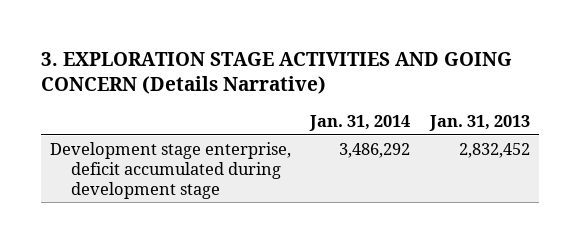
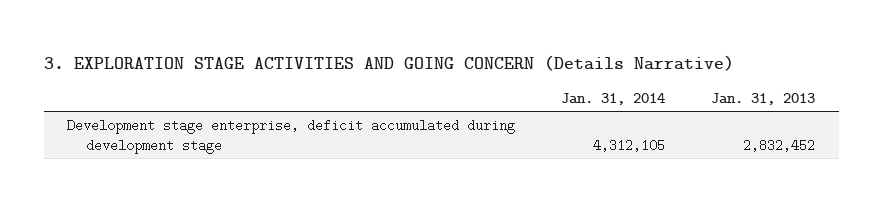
- Development stage enterprise, deficit accumulated during development stage | 3,486,292 | 2,832,452
+ Development stage enterprise, deficit accumulated during development stage | 4,312,105 | 2,832,452

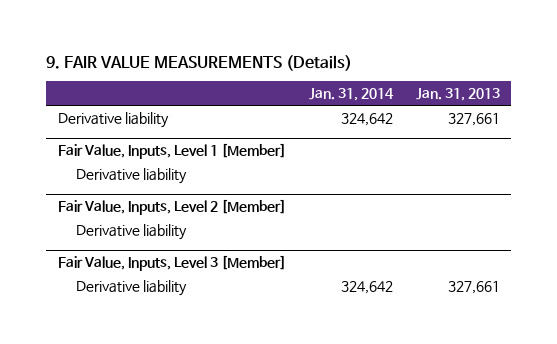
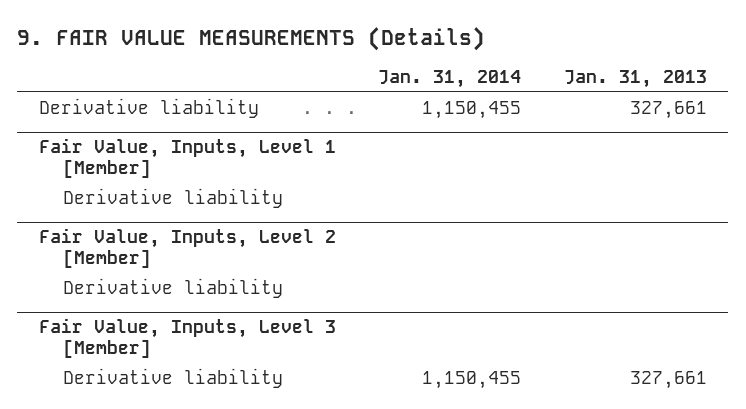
- Derivative liability | 324,642 | 327,661
+ Derivative liability | 1,150,455 | 327,661
@ Fair Value, Inputs, Level 3 [Member]
- Derivative liability | 324,642 | 327,661
+ Derivative liability | 1,150,455 | 327,661

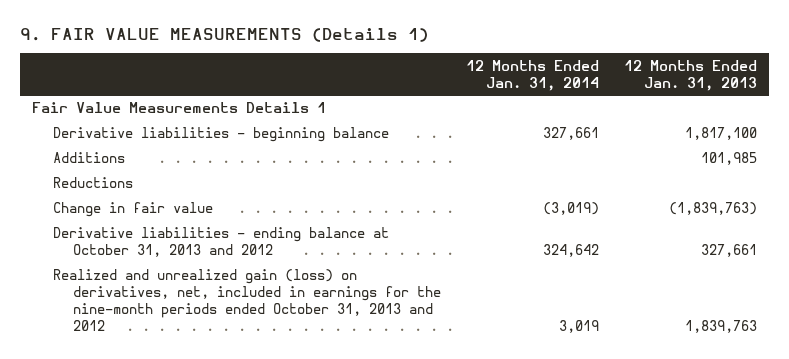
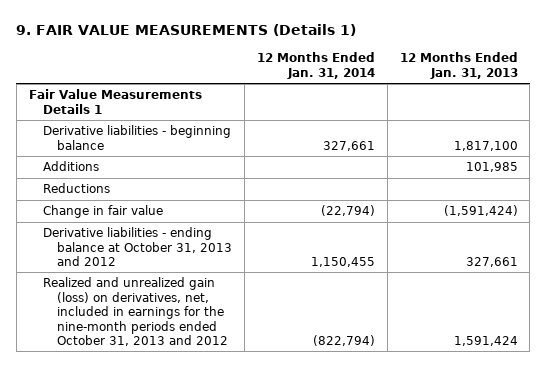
- Change in fair value | (3,019) | (1,839,763)
- Derivative liabilities - ending balance at October 31, 2013 and 2012 | 324,642 | 327,661
- Realized and unrealized gain (loss) on derivatives, net, included in earnings for the nine-month periods ended October 31, 2013 and 2012 | 3,019 | 1,839,763
+ Change in fair value | (22,794) | (1,591,424)
+ Derivative liabilities - ending balance at October 31, 2013 and 2012 | 1,150,455 | 327,661
+ Realized and unrealized gain (loss) on derivatives, net, included in earnings for the nine-month periods ended October 31, 2013 and 2012 | (822,794) | 1,591,424

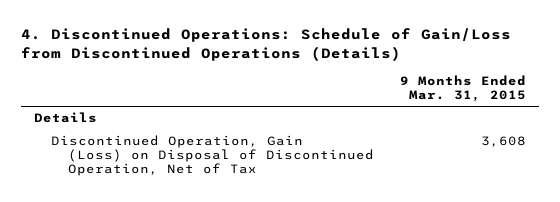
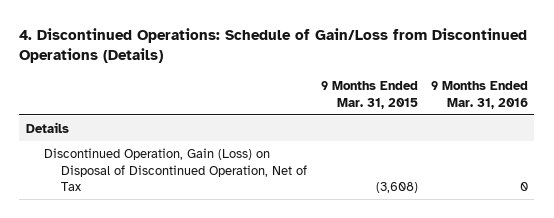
- | 9 Months Ended Mar. 31, 2015
+ | 9 Months Ended Mar. 31, 2015 | 9 Months Ended Mar. 31, 2016
- Discontinued Operation, Gain (Loss) on Disposal of Discontinued Operation, Net of Tax | 3,608
+ Discontinued Operation, Gain (Loss) on Disposal of Discontinued Operation, Net of Tax | (3,608) | 0

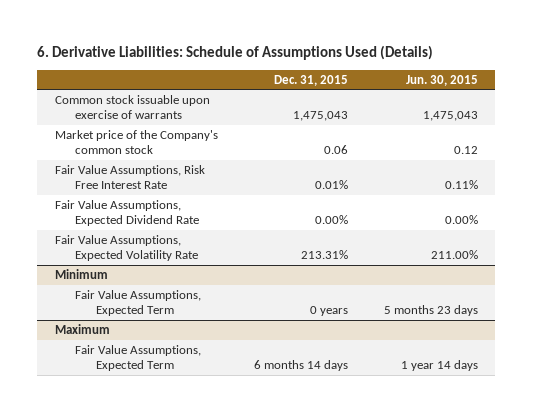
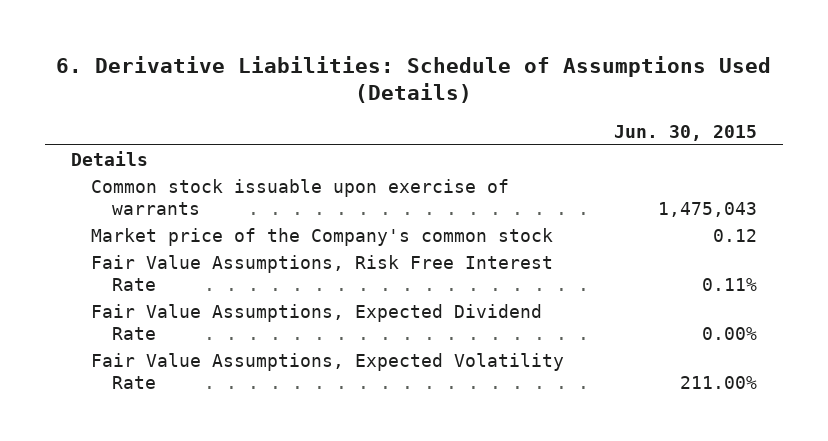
- | Dec. 31, 2015 | Jun. 30, 2015
+ | Jun. 30, 2015
+ Details
- Minimum
- Fair Value Assumptions, Expected Term | 0 years | 5 months 23 days
- Maximum
- Fair Value Assumptions, Expected Term | 6 months 14 days | 1 year 14 days

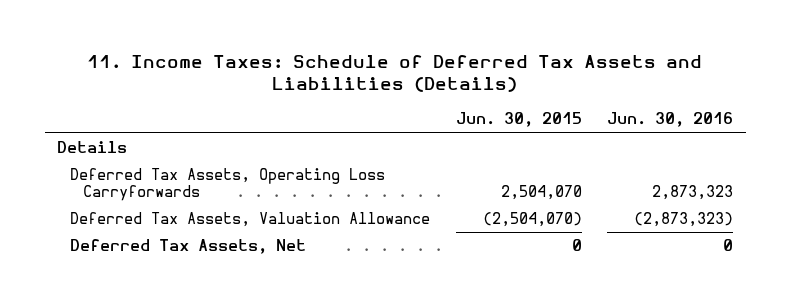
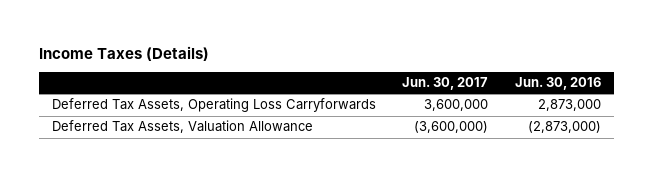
- 11. Income Taxes: Schedule of Deferred Tax Assets and Liabilities (Details)
+ Income Taxes (Details)
- | Jun. 30, 2015 | Jun. 30, 2016
+ | Jun. 30, 2017 | Jun. 30, 2016
- Details
- Deferred Tax Assets, Operating Loss Carryforwards | 2,504,070 | 2,873,323
- Deferred Tax Assets, Valuation Allowance | (2,504,070) | (2,873,323)
- Deferred Tax Assets, Net | 0 | 0
+ Deferred Tax Assets, Operating Loss Carryforwards | 3,600,000 | 2,873,000
+ Deferred Tax Assets, Valuation Allowance | (3,600,000) | (2,873,000)

